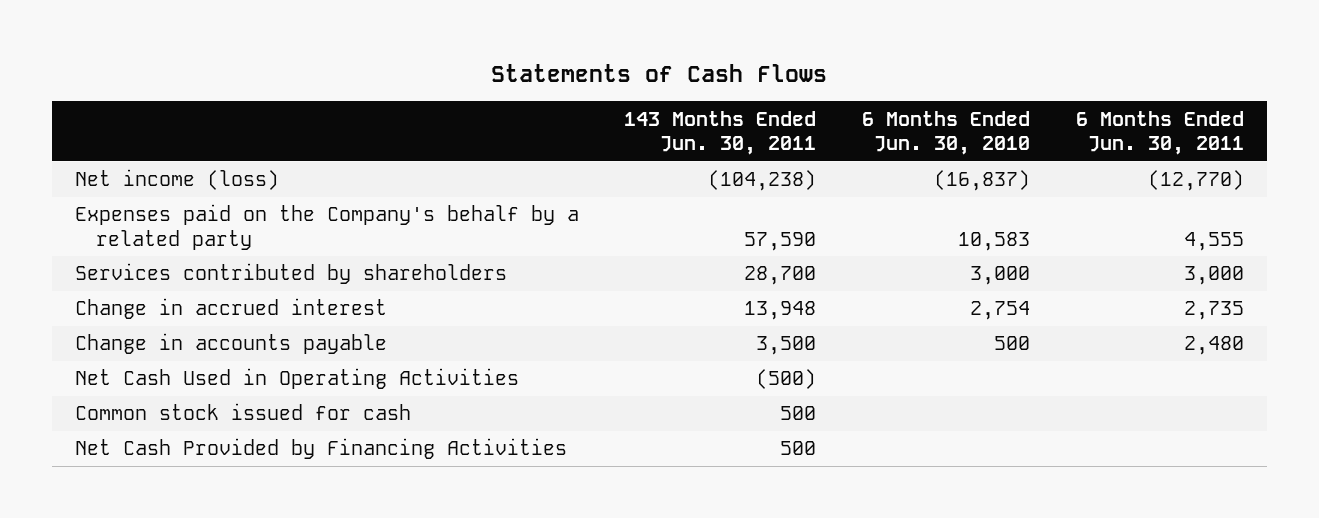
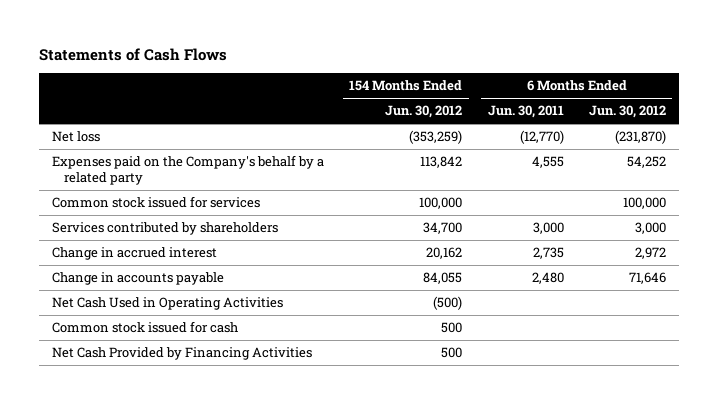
- | 143 Months Ended Jun. 30, 2011 | 6 Months Ended Jun. 30, 2010 | 6 Months Ended Jun. 30, 2011
+ | 154 Months Ended Jun. 30, 2012 | 6 Months Ended Jun. 30, 2011 | 6 Months Ended Jun. 30, 2012
- Net income (loss) | (104,238) | (16,837) | (12,770)
+ Net loss | (353,259) | (12,770) | (231,870)
+ Common stock issued for services | 100,000 | | 100,000

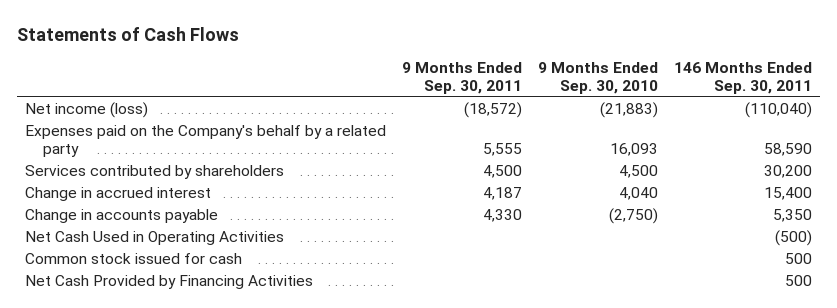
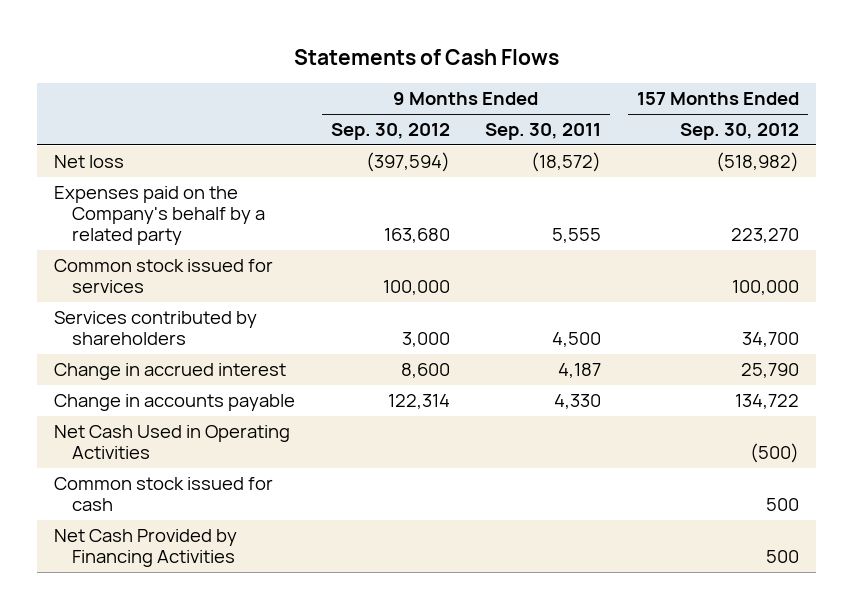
- | 9 Months Ended Sep. 30, 2011 | 9 Months Ended Sep. 30, 2010 | 146 Months Ended Sep. 30, 2011
+ | 9 Months Ended Sep. 30, 2012 | 9 Months Ended Sep. 30, 2011 | 157 Months Ended Sep. 30, 2012
- Net income (loss) | (18,572) | (21,883) | (110,040)
+ Net loss | (397,594) | (18,572) | (518,982)
+ Common stock issued for services | 100,000 | | 100,000

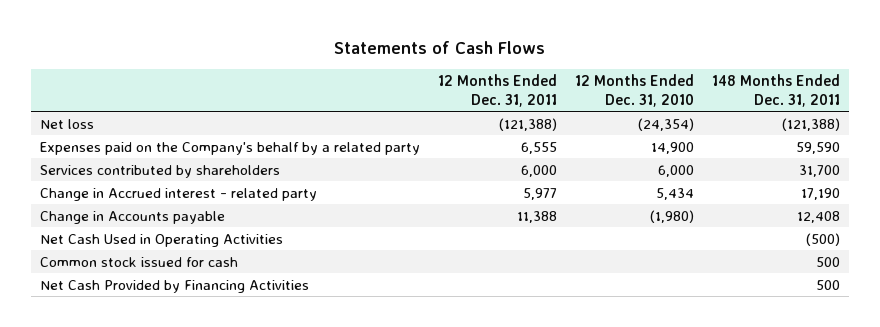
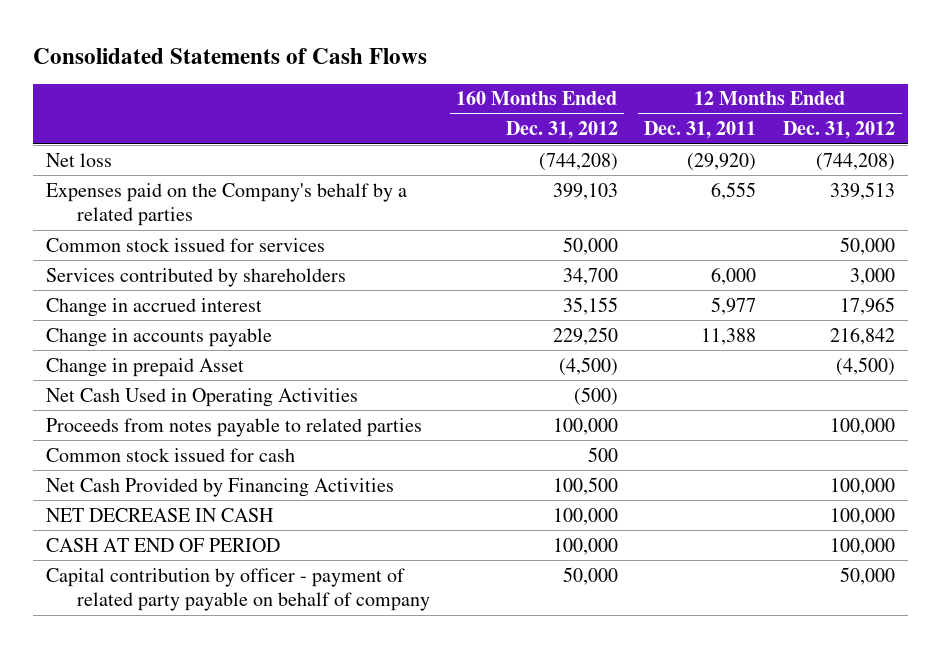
- Statements of Cash Flows
+ Consolidated Statements of Cash Flows
- | 12 Months Ended Dec. 31, 2011 | 12 Months Ended Dec. 31, 2010 | 148 Months Ended Dec. 31, 2011
+ | 160 Months Ended Dec. 31, 2012 | 12 Months Ended Dec. 31, 2011 | 12 Months Ended Dec. 31, 2012
- Net loss | (121,388) | (24,354) | (121,388)
- Expenses paid on the Company's behalf by a related party | 6,555 | 14,900 | 59,590
+ Net loss | (744,208) | (29,920) | (744,208)
+ Expenses paid on the Company's behalf by a related parties | 399,103 | 6,555 | 339,513
+ Common stock issued for services | 50,000 | | 50,000
- Change in Accrued interest - related party | 5,977 | 5,434 | 17,190
- Change in Accounts payable | 11,388 | (1,980) | 12,408
+ Change in accrued interest | 35,155 | 5,977 | 17,965
+ Change in accounts payable | 229,250 | 11,388 | 216,842
+ Change in prepaid Asset | (4,500) | | (4,500)
+ Proceeds from notes payable to related parties | 100,000 | | 100,000
+ NET DECREASE IN CASH | 100,000 | | 100,000
+ CASH AT END OF PERIOD | 100,000 | | 100,000
+ Capital contribution by officer - payment of related party payable on behalf of company | 50,000 | | 50,000

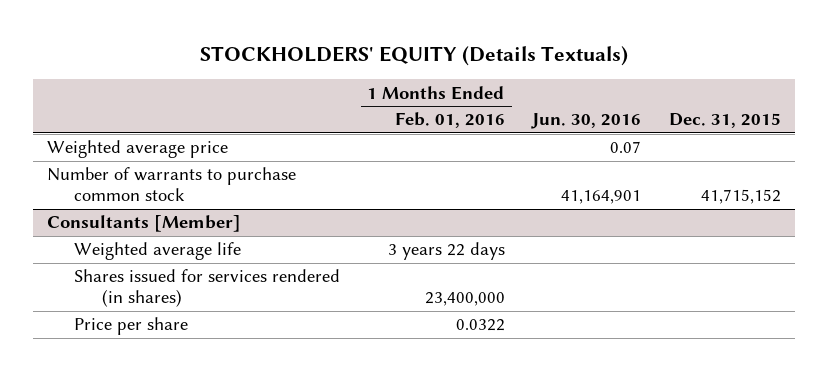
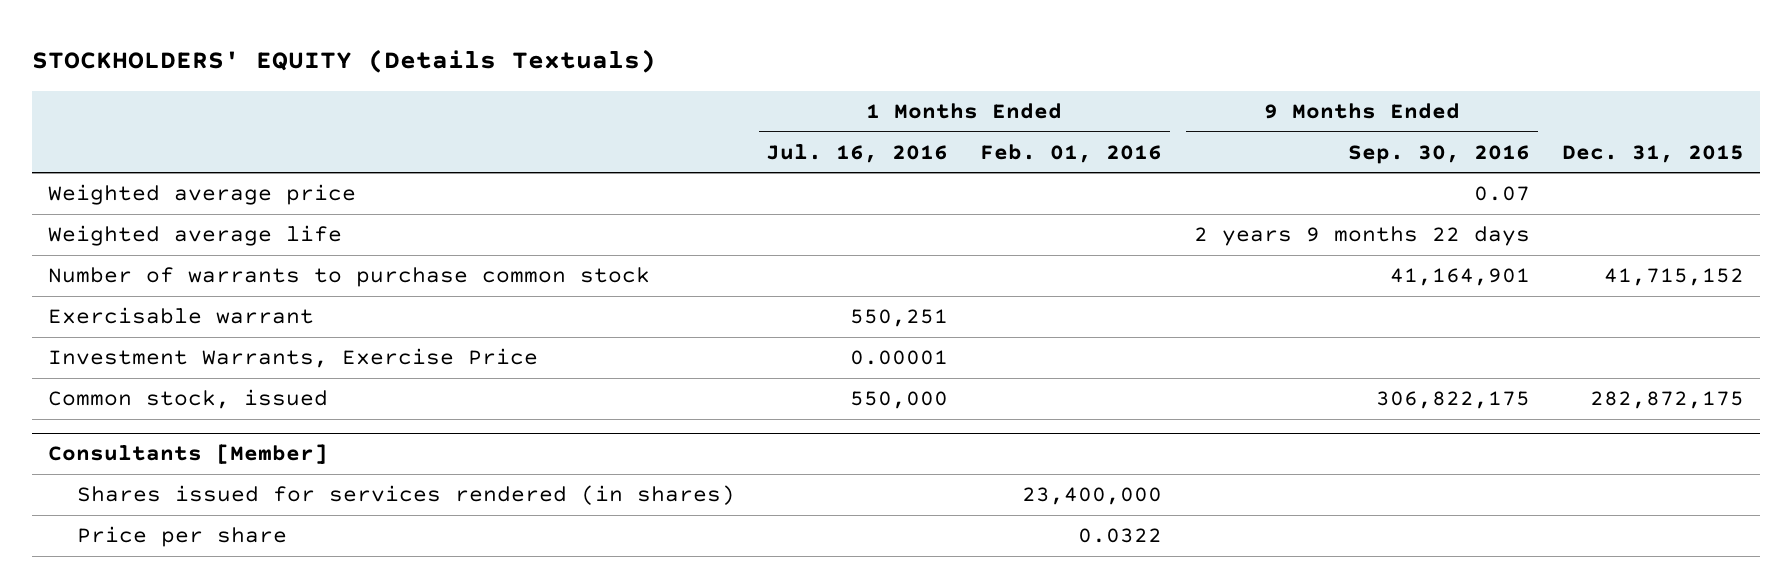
- | 1 Months Ended Feb. 01, 2016 | Jun. 30, 2016 | Dec. 31, 2015
+ | 1 Months Ended Jul. 16, 2016 | 1 Months Ended Feb. 01, 2016 | 9 Months Ended Sep. 30, 2016 | Dec. 31, 2015
+ Weighted average life | | | 2 years 9 months 22 days |
+ Exercisable warrant | 550,251 | | |
+ Investment Warrants, Exercise Price | 0.00001 | | |
+ Common stock, issued | 550,000 | | 306,822,175 | 282,872,175
@ Consultants [Member]
- Weighted average life | 3 years 22 days | |

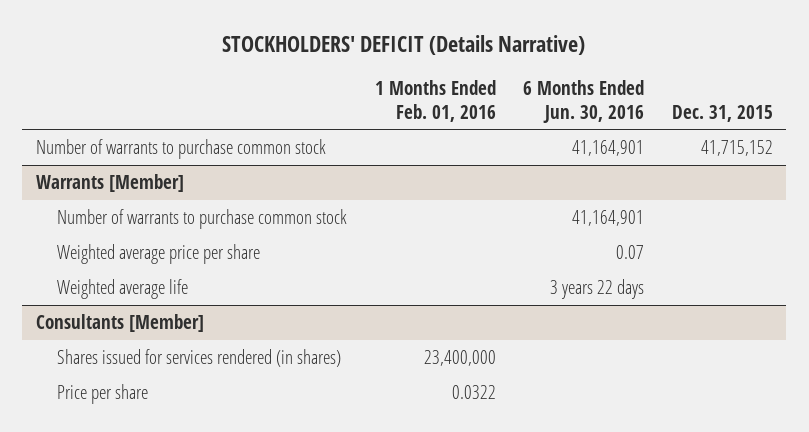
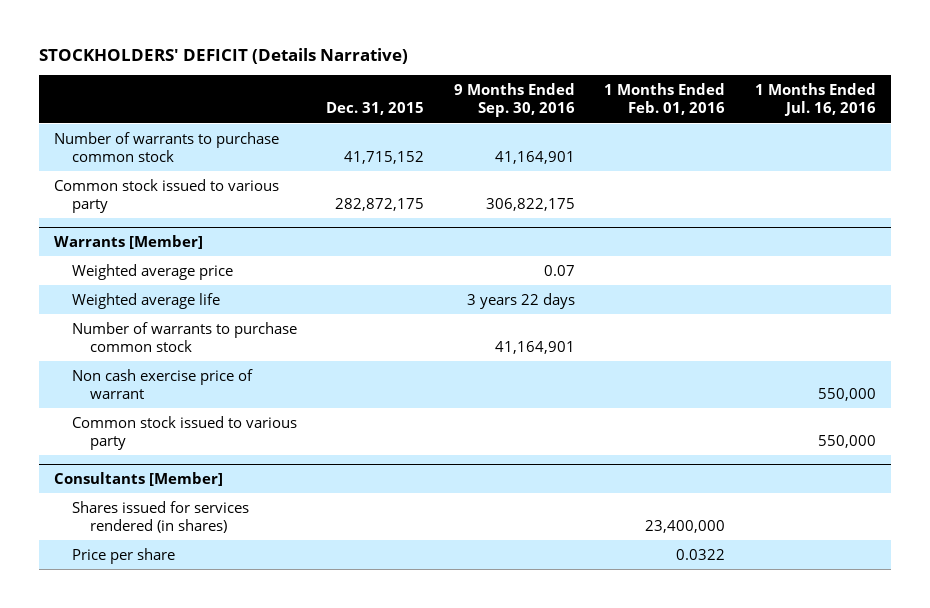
- | 1 Months Ended Feb. 01, 2016 | 6 Months Ended Jun. 30, 2016 | Dec. 31, 2015
+ | Dec. 31, 2015 | 9 Months Ended Sep. 30, 2016 | 1 Months Ended Feb. 01, 2016 | 1 Months Ended Jul. 16, 2016
+ Common stock issued to various party | 282,872,175 | 306,822,175 | |
@ Warrants [Member]
- Weighted average price per share | | 0.07 |
+ Weighted average price | | 0.07 | |
moved down: Number of warrants to purchase common stock | | 41,164,901 | |
+ Non cash exercise price of warrant | | | | 550,000
+ Common stock issued to various party | | | | 550,000

